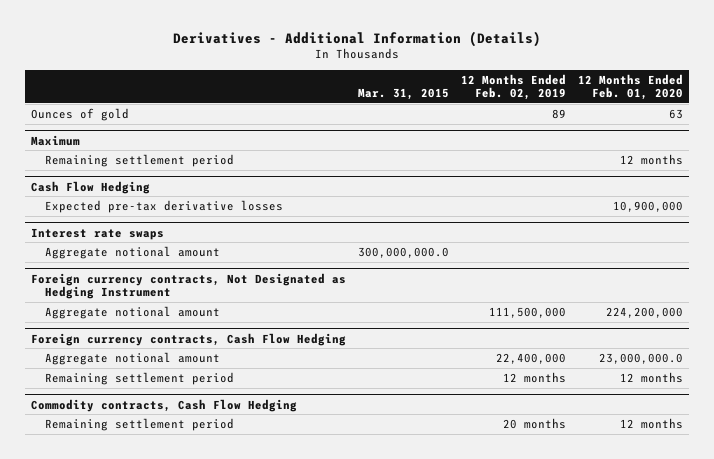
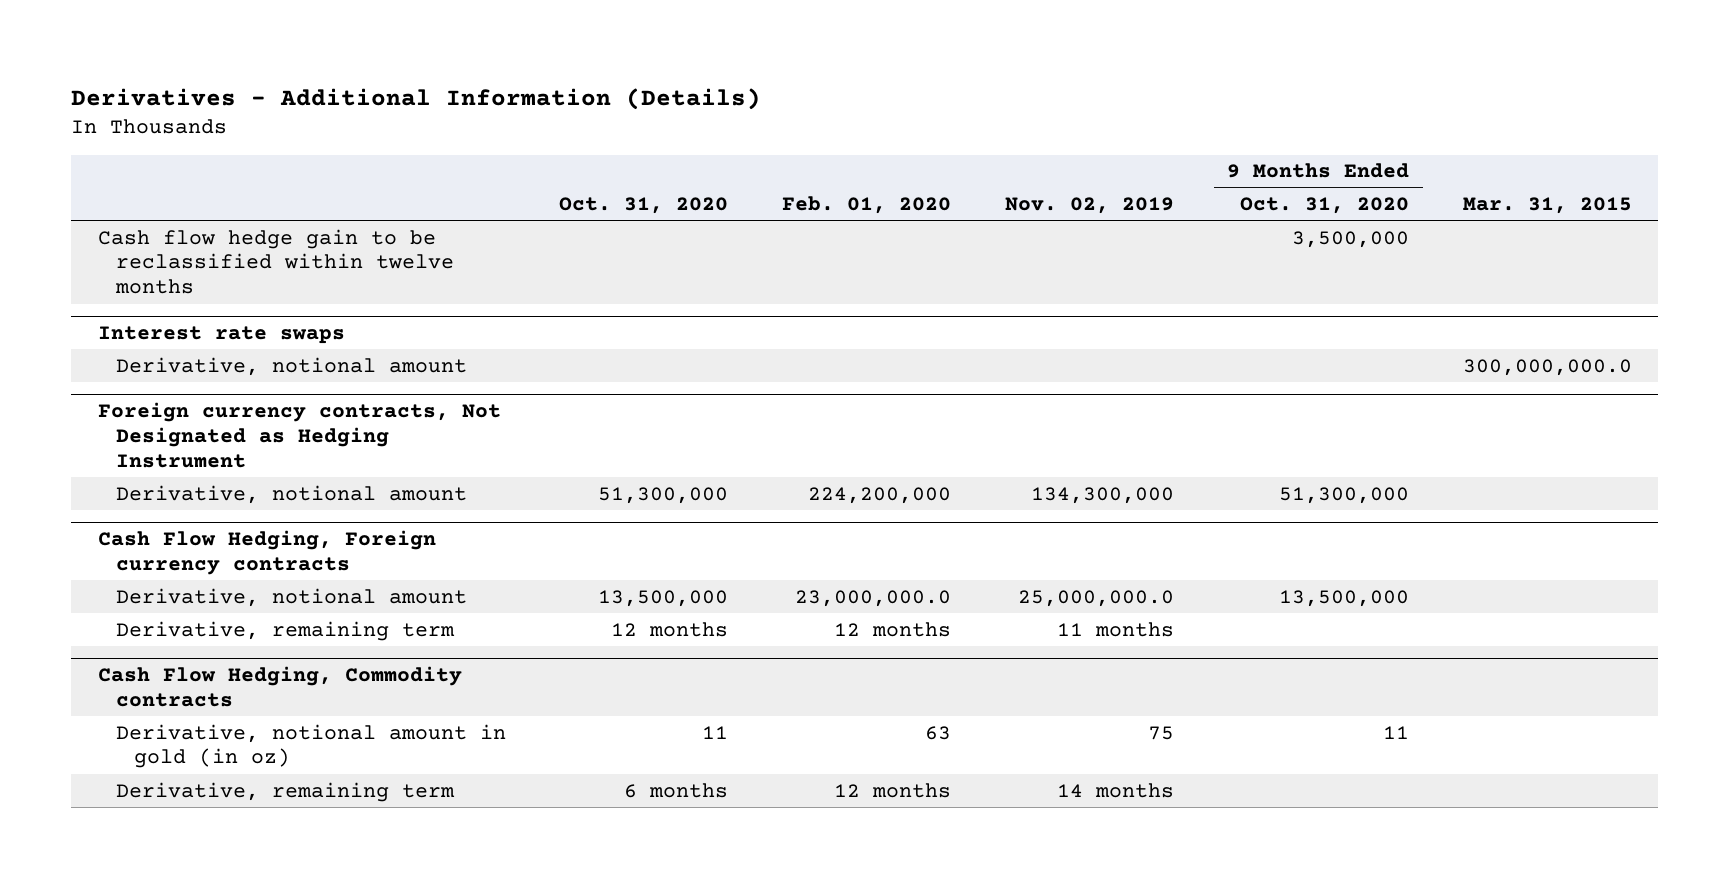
- | Mar. 31, 2015 | 12 Months Ended Feb. 02, 2019 | 12 Months Ended Feb. 01, 2020
+ | Oct. 31, 2020 | Feb. 01, 2020 | Nov. 02, 2019 | 9 Months Ended Oct. 31, 2020 | Mar. 31, 2015
- Ounces of gold | | 89 | 63
- Maximum
- Remaining settlement period | | | 12 months
- Cash Flow Hedging
- Expected pre-tax derivative losses | | | 10,900,000
+ Cash flow hedge gain to be reclassified within twelve months | | | | 3,500,000 |
@ Interest rate swaps
- Aggregate notional amount | 300,000,000.0 | |
+ Derivative, notional amount | | | | | 300,000,000.0
@ Foreign currency contracts, Not Designated as Hedging Instrument
- Aggregate notional amount | | 111,500,000 | 224,200,000
- Foreign currency contracts, Cash Flow Hedging
- Aggregate notional amount | | 22,400,000 | 23,000,000.0
- Remaining settlement period | | 12 months | 12 months
- Commodity contracts, Cash Flow Hedging
- Remaining settlement period | | 20 months | 12 months
@ Foreign currency contracts, Not Designated as Hedging Instrument
+ Derivative, notional amount | 51,300,000 | 224,200,000 | 134,300,000 | 51,300,000 |
+ Cash Flow Hedging, Foreign currency contracts
+ Derivative, notional amount | 13,500,000 | 23,000,000.0 | 25,000,000.0 | 13,500,000 |
+ Derivative, remaining term | 12 months | 12 months | 11 months | |
+ Cash Flow Hedging, Commodity contracts
+ Derivative, notional amount in gold (in oz) | 11 | 63 | 75 | 11 |
+ Derivative, remaining term | 6 months | 12 months | 14 months | |

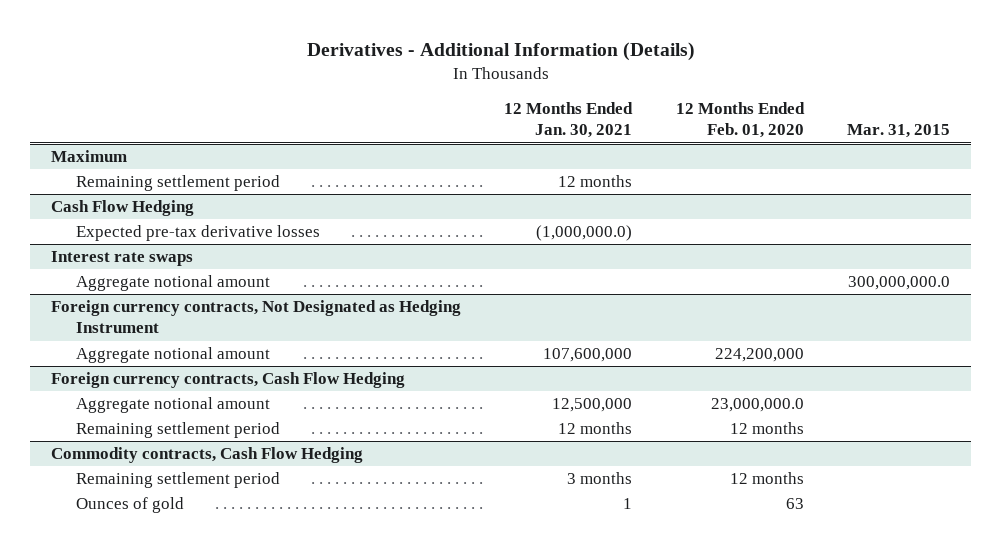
- | Oct. 31, 2020 | Feb. 01, 2020 | Nov. 02, 2019 | 9 Months Ended Oct. 31, 2020 | Mar. 31, 2015
+ | 12 Months Ended Jan. 30, 2021 | 12 Months Ended Feb. 01, 2020 | Mar. 31, 2015
- Cash flow hedge gain to be reclassified within twelve months | | | | 3,500,000 |
+ Maximum
+ Remaining settlement period | 12 months | |
+ Cash Flow Hedging
+ Expected pre-tax derivative losses | (1,000,000.0) | |
@ Interest rate swaps
- Derivative, notional amount | | | | | 300,000,000.0
+ Aggregate notional amount | | | 300,000,000.0
@ Foreign currency contracts, Not Designated as Hedging Instrument
- Derivative, notional amount | 51,300,000 | 224,200,000 | 134,300,000 | 51,300,000 |
- Cash Flow Hedging, Foreign currency contracts
- Derivative, notional amount | 13,500,000 | 23,000,000.0 | 25,000,000.0 | 13,500,000 |
- Derivative, remaining term | 12 months | 12 months | 11 months | |
- Cash Flow Hedging, Commodity contracts
- Derivative, notional amount in gold (in oz) | 11 | 63 | 75 | 11 |
- Derivative, remaining term | 6 months | 12 months | 14 months | |
@ Foreign currency contracts, Not Designated as Hedging Instrument
+ Aggregate notional amount | 107,600,000 | 224,200,000 |
+ Foreign currency contracts, Cash Flow Hedging
+ Aggregate notional amount | 12,500,000 | 23,000,000.0 |
+ Remaining settlement period | 12 months | 12 months |
+ Commodity contracts, Cash Flow Hedging
+ Remaining settlement period | 3 months | 12 months |
+ Ounces of gold | 1 | 63 |

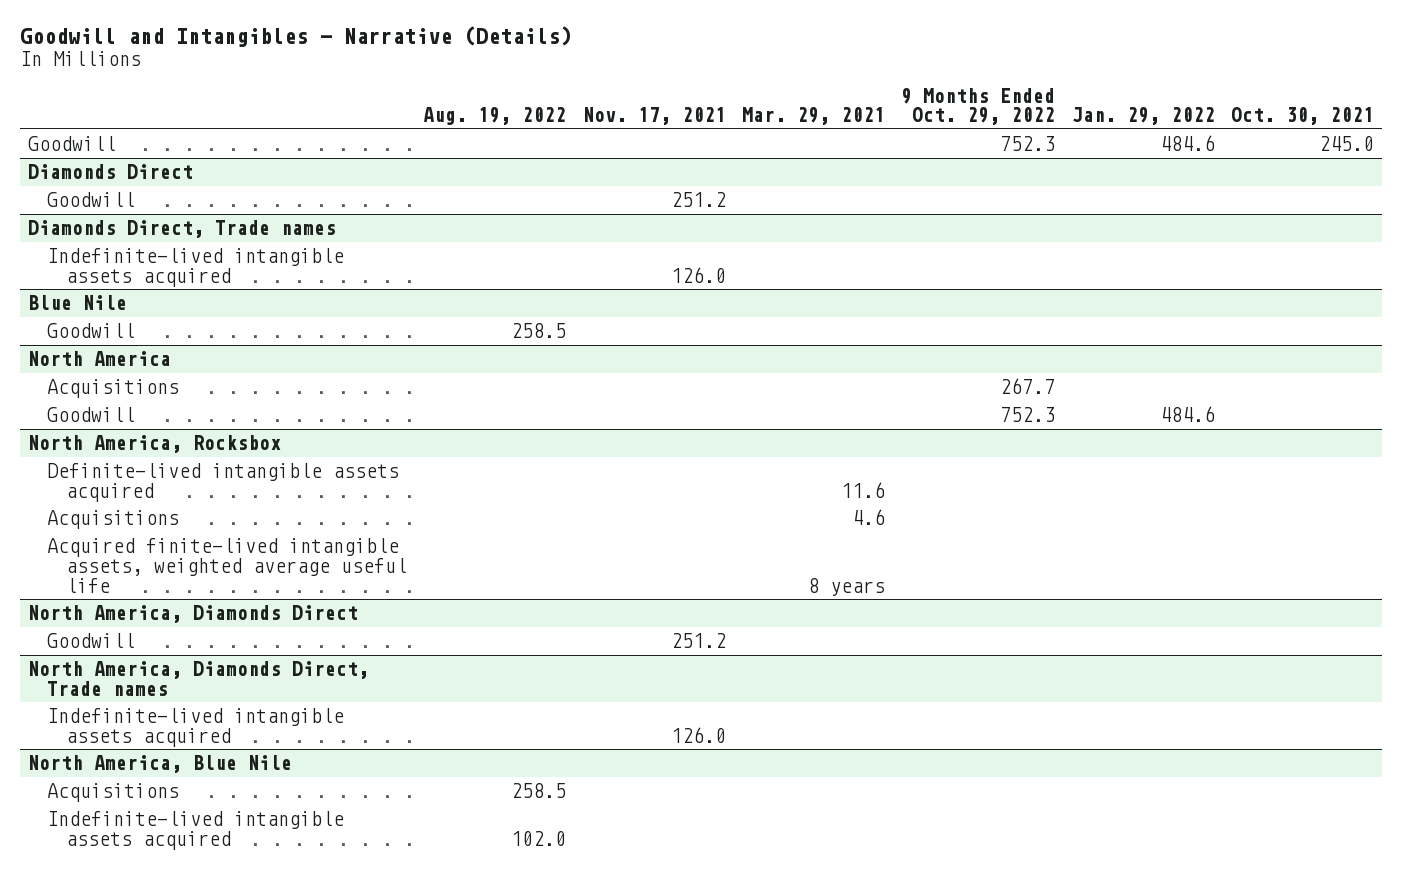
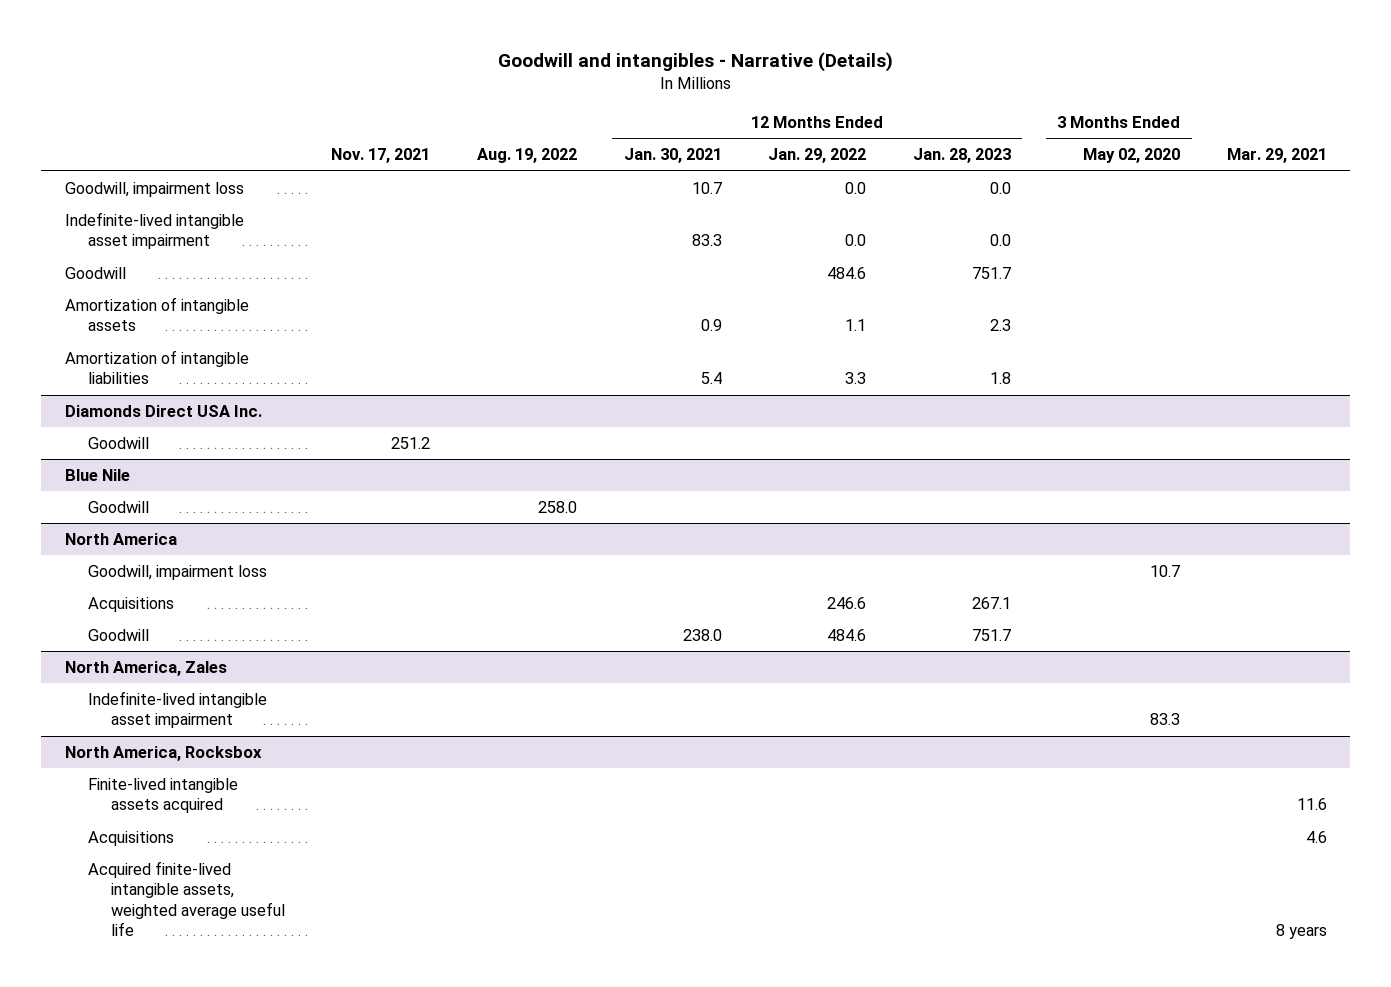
- Goodwill and Intangibles - Narrative (Details)
+ Goodwill and intangibles - Narrative (Details)
- | Aug. 19, 2022 | Nov. 17, 2021 | Mar. 29, 2021 | 9 Months Ended Oct. 29, 2022 | Jan. 29, 2022 | Oct. 30, 2021
+ | Nov. 17, 2021 | Aug. 19, 2022 | 12 Months Ended Jan. 30, 2021 | 12 Months Ended Jan. 29, 2022 | 12 Months Ended Jan. 28, 2023 | 3 Months Ended May 02, 2020 | Mar. 29, 2021
+ Goodwill, impairment loss | | | 10.7 | 0.0 | 0.0 | |
+ Indefinite-lived intangible asset impairment | | | 83.3 | 0.0 | 0.0 | |
- Diamonds Direct
+ Amortization of intangible assets | | | 0.9 | 1.1 | 2.3 | |
+ Amortization of intangible liabilities | | | 5.4 | 3.3 | 1.8 | |
+ Diamonds Direct USA Inc.
- Diamonds Direct, Trade names
- Indefinite-lived intangible assets acquired | | 126.0 | | | |
@ Blue Nile
- Goodwill | 258.5 | | | | |
+ Goodwill | | 258.0 | | | | |
@ North America
+ Goodwill, impairment loss | | | | | | 10.7 |
+ North America, Zales
+ Indefinite-lived intangible asset impairment | | | | | | 83.3 |
@ North America, Rocksbox
- Definite-lived intangible assets acquired | | | 11.6 | | |
+ Finite-lived intangible assets acquired | | | | | | | 11.6
- North America, Diamonds Direct
- Goodwill | | 251.2 | | | |
- North America, Diamonds Direct, Trade names
- Indefinite-lived intangible assets acquired | | 126.0 | | | |
- North America, Blue Nile
- Acquisitions | 258.5 | | | | |
- Indefinite-lived intangible assets acquired | 102.0 | | | | |

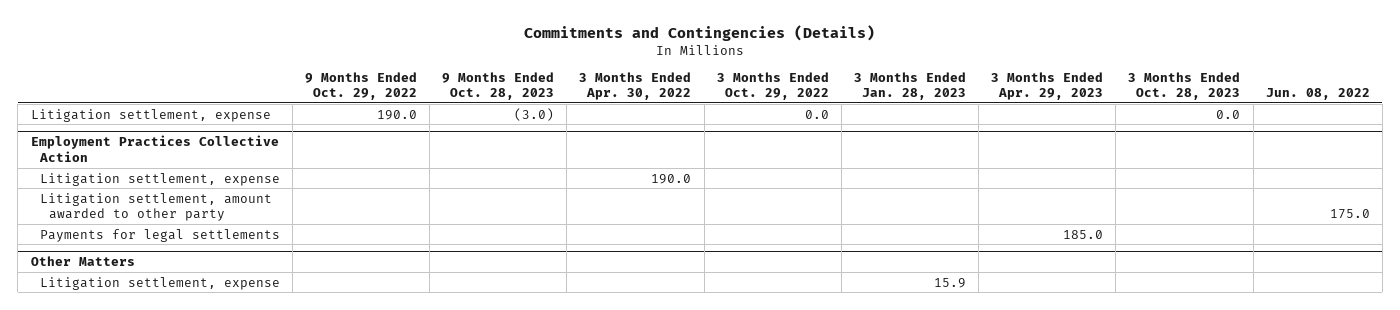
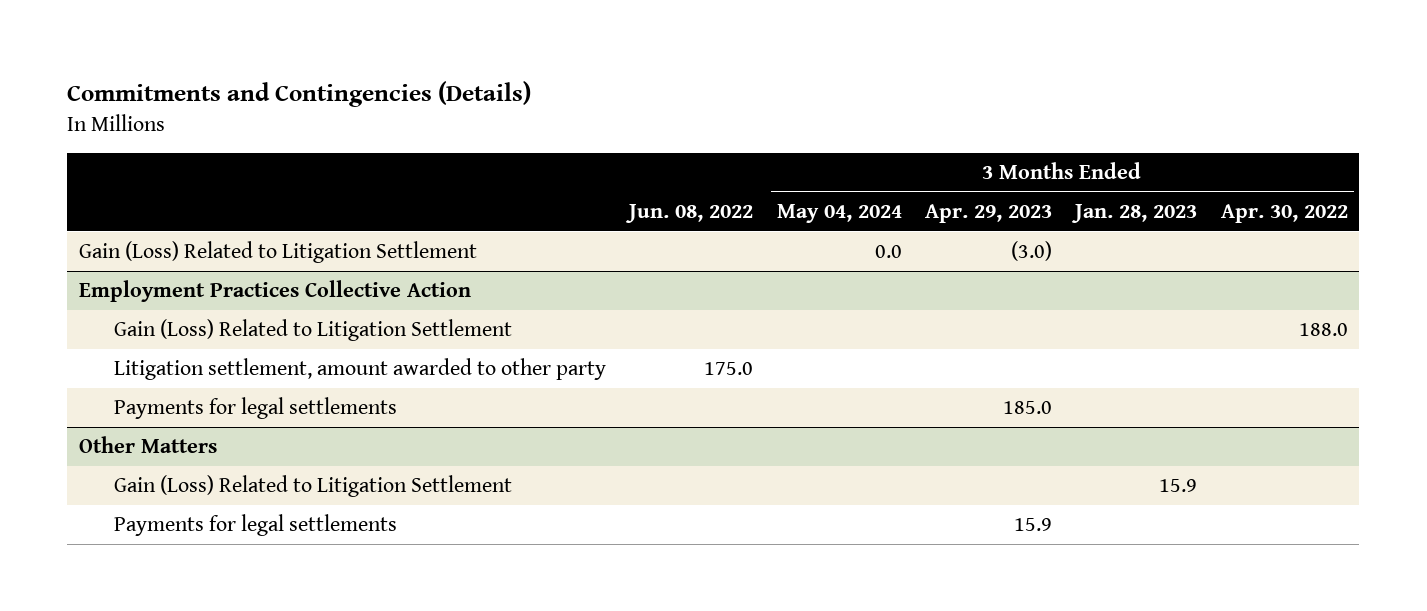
- | 9 Months Ended Oct. 29, 2022 | 9 Months Ended Oct. 28, 2023 | 3 Months Ended Apr. 30, 2022 | 3 Months Ended Oct. 29, 2022 | 3 Months Ended Jan. 28, 2023 | 3 Months Ended Apr. 29, 2023 | 3 Months Ended Oct. 28, 2023 | Jun. 08, 2022
+ | Jun. 08, 2022 | 3 Months Ended May 04, 2024 | 3 Months Ended Apr. 29, 2023 | 3 Months Ended Jan. 28, 2023 | 3 Months Ended Apr. 30, 2022
- Litigation settlement, expense | 190.0 | (3.0) | | 0.0 | | | 0.0 |
+ Gain (Loss) Related to Litigation Settlement | | 0.0 | (3.0) | |
@ Employment Practices Collective Action
- Litigation settlement, expense | | | 190.0 | | | | |
+ Gain (Loss) Related to Litigation Settlement | | | | | 188.0
@ Other Matters
- Litigation settlement, expense | | | | | 15.9 | | |
+ Gain (Loss) Related to Litigation Settlement | | | | 15.9 |
+ Payments for legal settlements | | | 15.9 | |

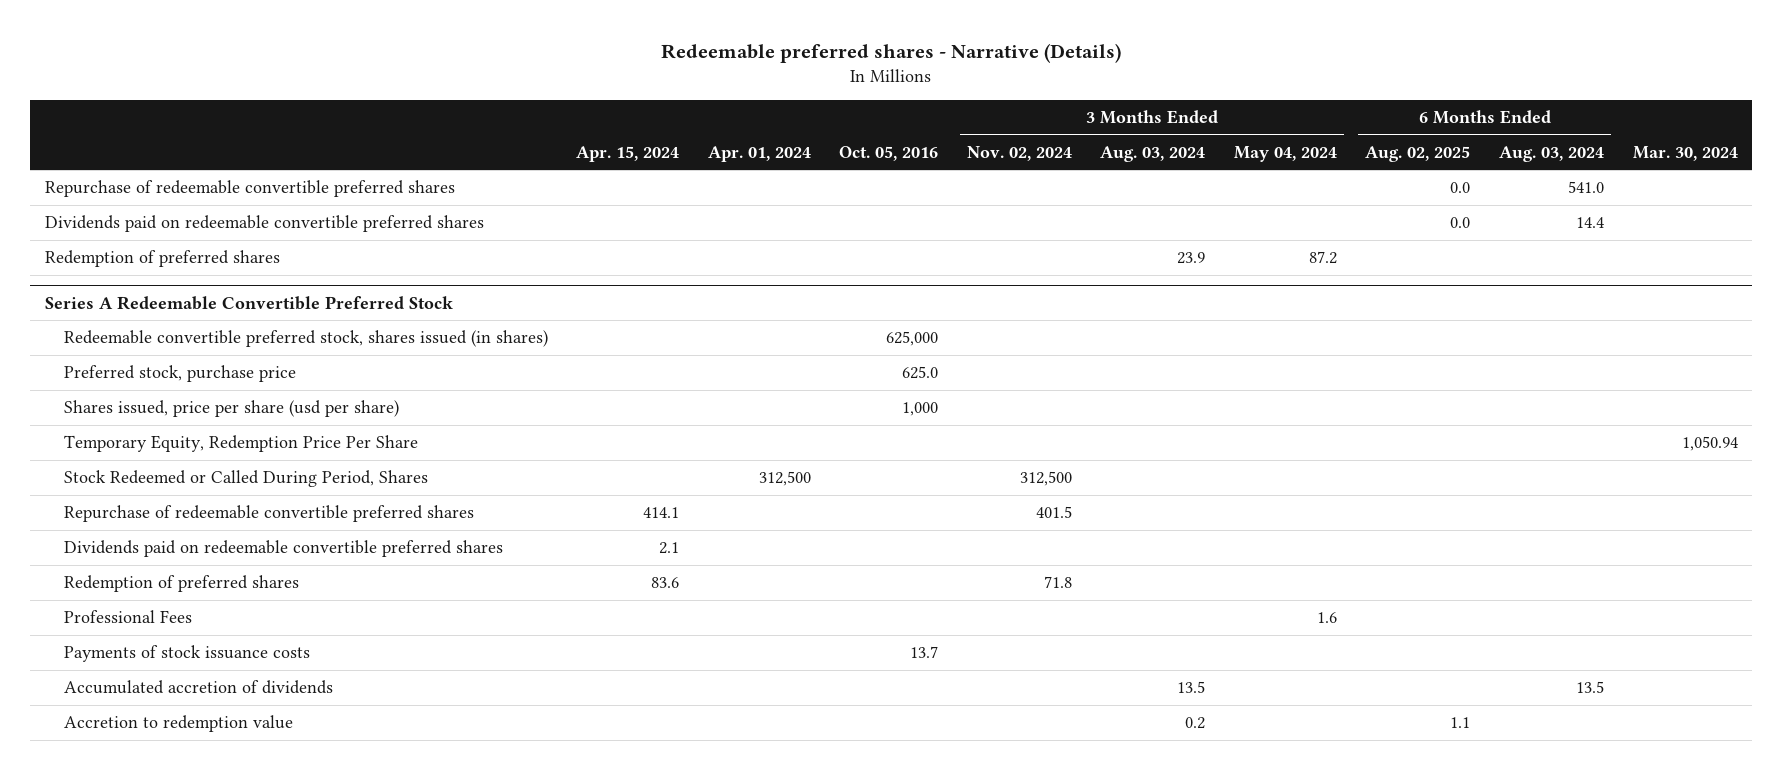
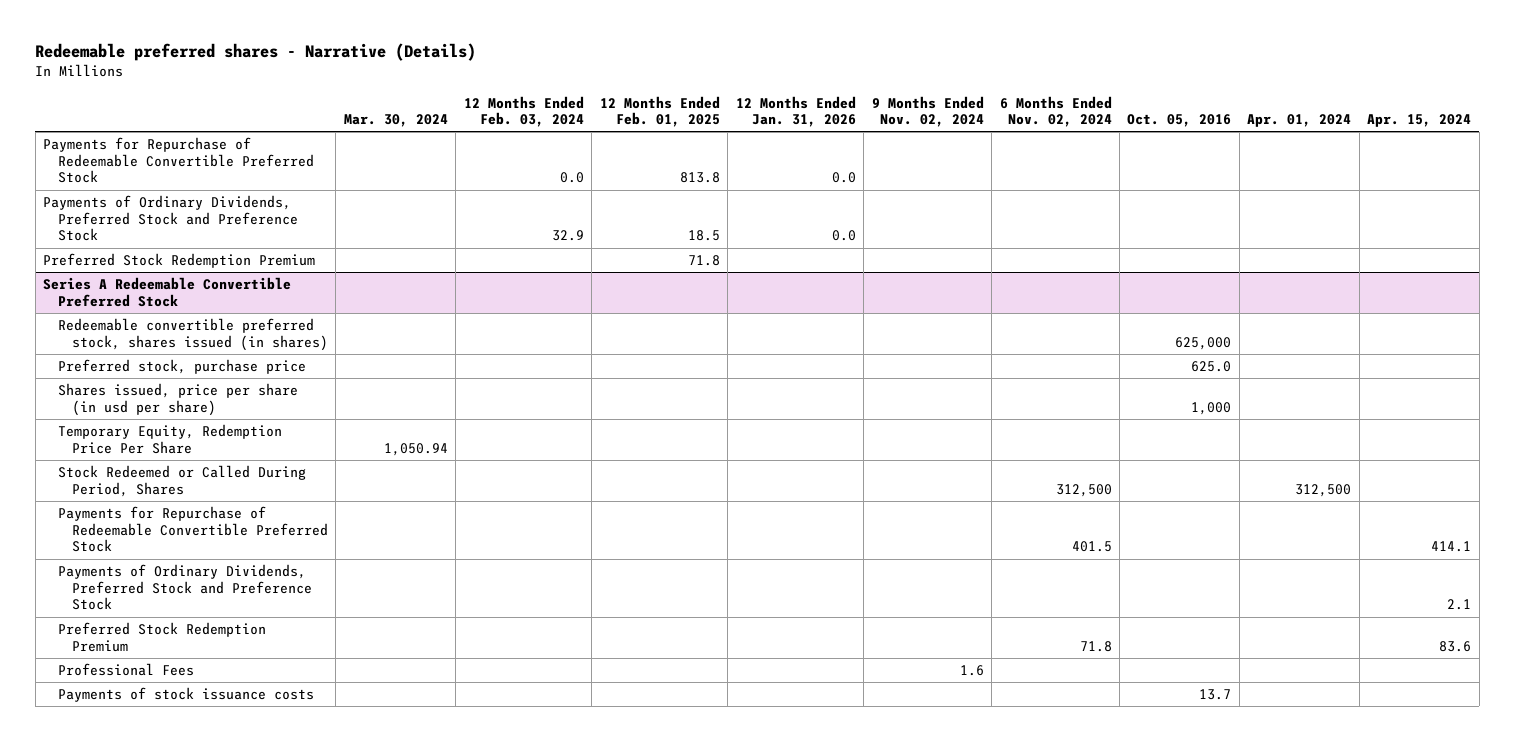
- | Apr. 15, 2024 | Apr. 01, 2024 | Oct. 05, 2016 | 3 Months Ended Nov. 02, 2024 | 3 Months Ended Aug. 03, 2024 | 3 Months Ended May 04, 2024 | 6 Months Ended Aug. 02, 2025 | 6 Months Ended Aug. 03, 2024 | Mar. 30, 2024
+ | Mar. 30, 2024 | 12 Months Ended Feb. 03, 2024 | 12 Months Ended Feb. 01, 2025 | 12 Months Ended Jan. 31, 2026 | 9 Months Ended Nov. 02, 2024 | 6 Months Ended Nov. 02, 2024 | Oct. 05, 2016 | Apr. 01, 2024 | Apr. 15, 2024
- Repurchase of redeemable convertible preferred shares | | | | | | | 0.0 | 541.0 |
- Dividends paid on redeemable convertible preferred shares | | | | | | | 0.0 | 14.4 |
- Redemption of preferred shares | | | | | 23.9 | 87.2 | | |
+ Payments for Repurchase of Redeemable Convertible Preferred Stock | | 0.0 | 813.8 | 0.0 | | | | |
+ Payments of Ordinary Dividends, Preferred Stock and Preference Stock | | 32.9 | 18.5 | 0.0 | | | | |
+ Preferred Stock Redemption Premium | | | 71.8 | | | | | |
@ Series A Redeemable Convertible Preferred Stock
- Shares issued, price per share (usd per share) | | | 1,000 | | | | | |
+ Shares issued, price per share (in usd per share) | | | | | | | 1,000 | |
- Repurchase of redeemable convertible preferred shares | 414.1 | | | 401.5 | | | | |
- Dividends paid on redeemable convertible preferred shares | 2.1 | | | | | | | |
- Redemption of preferred shares | 83.6 | | | 71.8 | | | | |
+ Payments for Repurchase of Redeemable Convertible Preferred Stock | | | | | | 401.5 | | | 414.1
+ Payments of Ordinary Dividends, Preferred Stock and Preference Stock | | | | | | | | | 2.1
+ Preferred Stock Redemption Premium | | | | | | 71.8 | | | 83.6
- Accumulated accretion of dividends | | | | | 13.5 | | | 13.5 |
- Accretion to redemption value | | | | | 0.2 | | 1.1 | |

